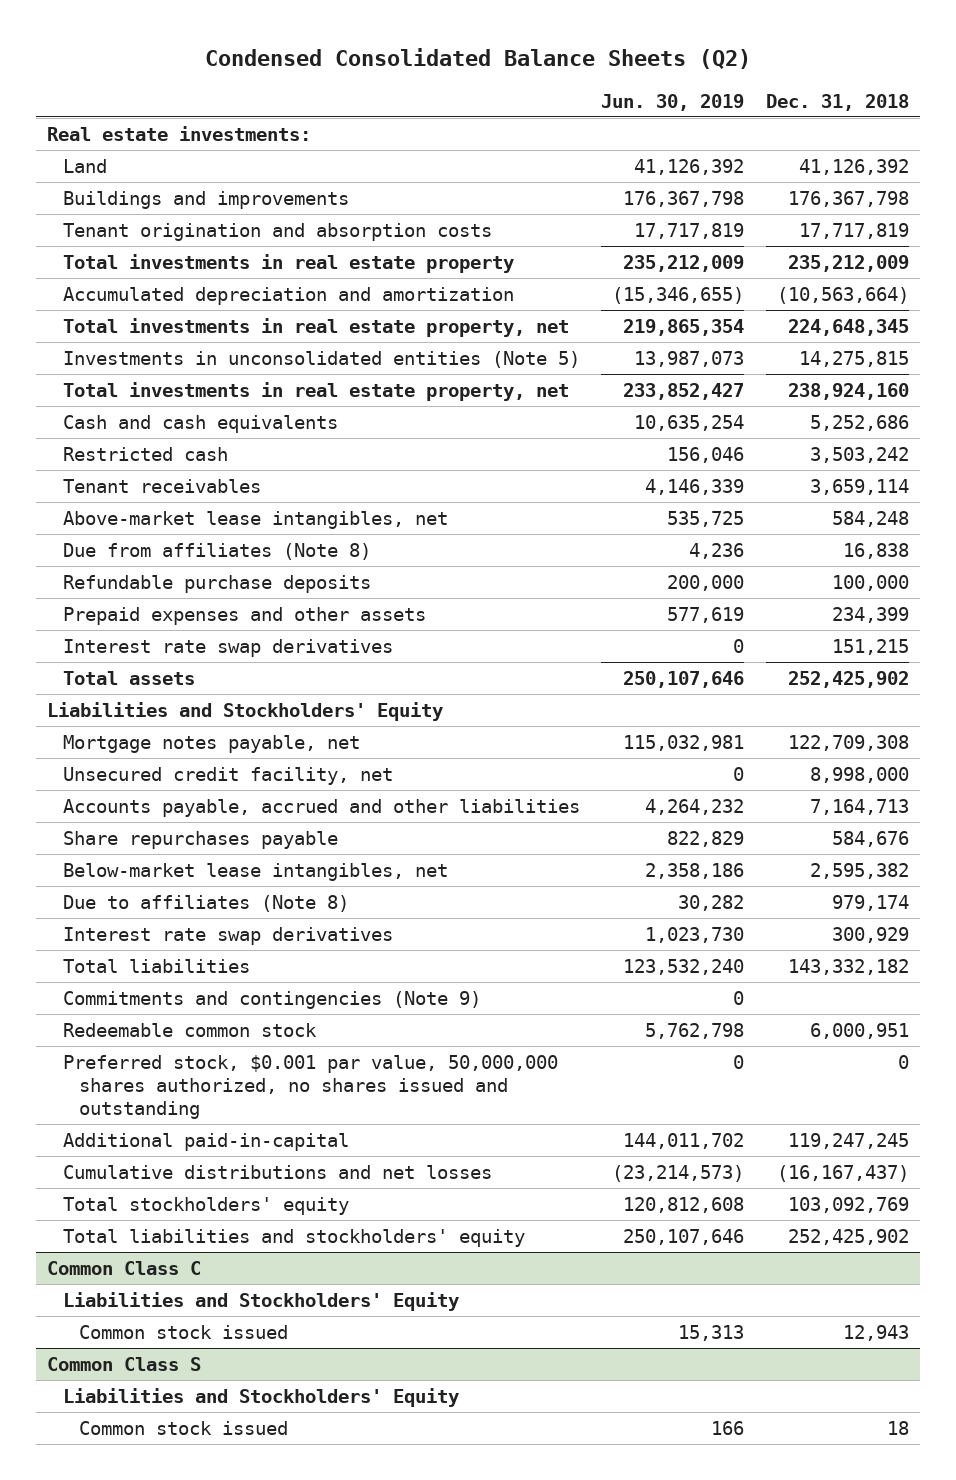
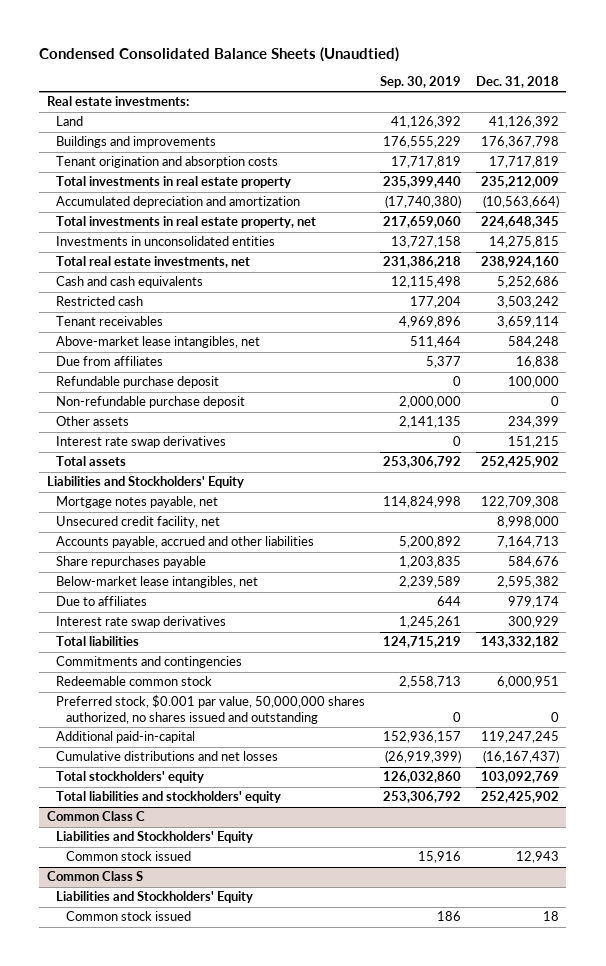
- Condensed Consolidated Balance Sheets (Q2)
+ Condensed Consolidated Balance Sheets (Unaudtied)
- | Jun. 30, 2019 | Dec. 31, 2018
+ | Sep. 30, 2019 | Dec. 31, 2018
- Investments in unconsolidated entities (Note 5) | 13,987,073 | 14,275,815
- Total investments in real estate property, net | 233,852,427 | 238,924,160
+ Investments in unconsolidated entities | 13,727,158 | 14,275,815
+ Total real estate investments, net | 231,386,218 | 238,924,160
- Due from affiliates (Note 8) | 4,236 | 16,838
- Refundable purchase deposits | 200,000 | 100,000
- Prepaid expenses and other assets | 577,619 | 234,399
+ Due from affiliates | 5,377 | 16,838
+ Refundable purchase deposit | 0 | 100,000
+ Non-refundable purchase deposit | 2,000,000 | 0
+ Other assets | 2,141,135 | 234,399
- Due to affiliates (Note 8) | 30,282 | 979,174
+ Due to affiliates | 644 | 979,174
- Commitments and contingencies (Note 9) | 0 |
+ Commitments and contingencies

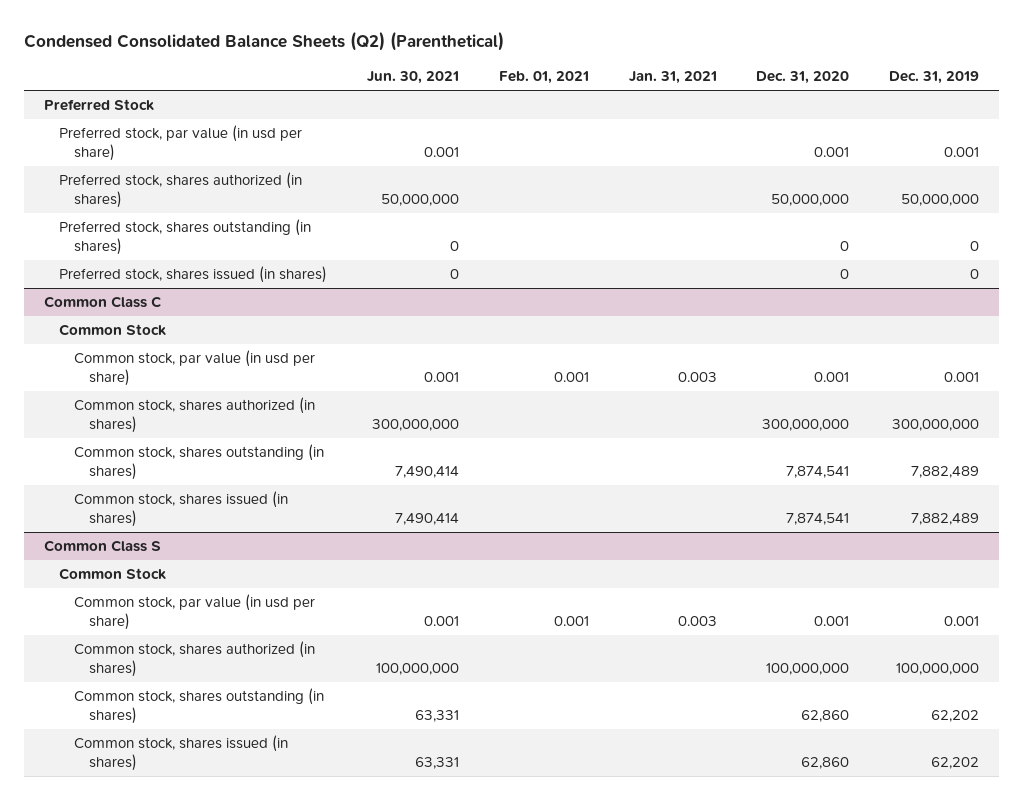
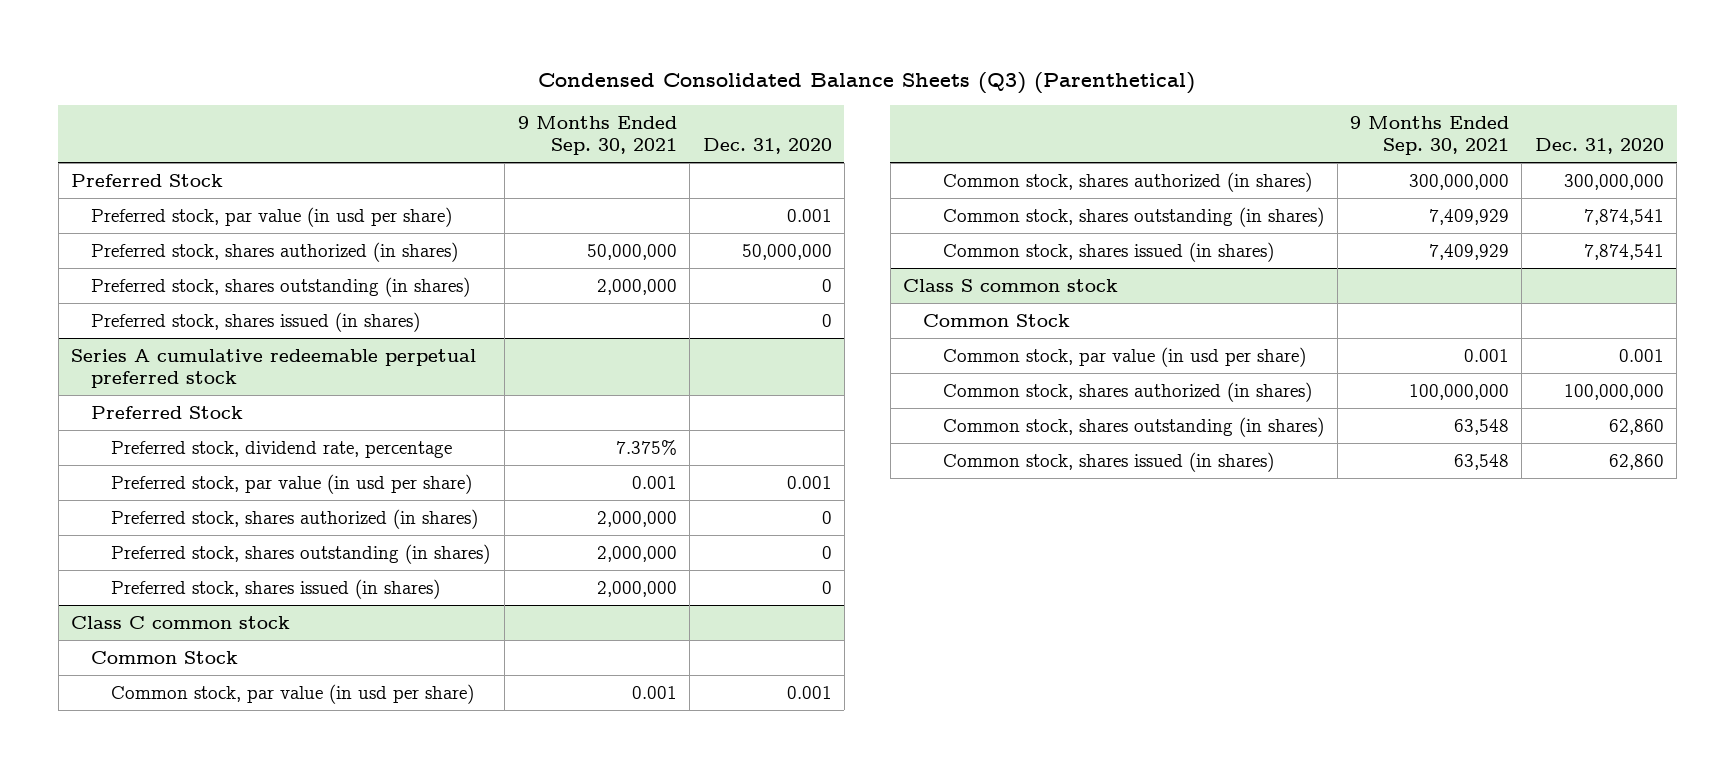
- Condensed Consolidated Balance Sheets (Q2) (Parenthetical)
+ Condensed Consolidated Balance Sheets (Q3) (Parenthetical)
- | Jun. 30, 2021 | Feb. 01, 2021 | Jan. 31, 2021 | Dec. 31, 2020 | Dec. 31, 2019
+ | 9 Months Ended Sep. 30, 2021 | Dec. 31, 2020
- Common Class C
+ Series A cumulative redeemable perpetual preferred stock
+ Preferred Stock
+ Preferred stock, dividend rate, percentage | 7.375% |
+ Preferred stock, par value (in usd per share) | 0.001 | 0.001
+ Preferred stock, shares authorized (in shares) | 2,000,000 | 0
+ Preferred stock, shares outstanding (in shares) | 2,000,000 | 0
+ Preferred stock, shares issued (in shares) | 2,000,000 | 0
+ Class C common stock
- Common Class S
+ Class S common stock

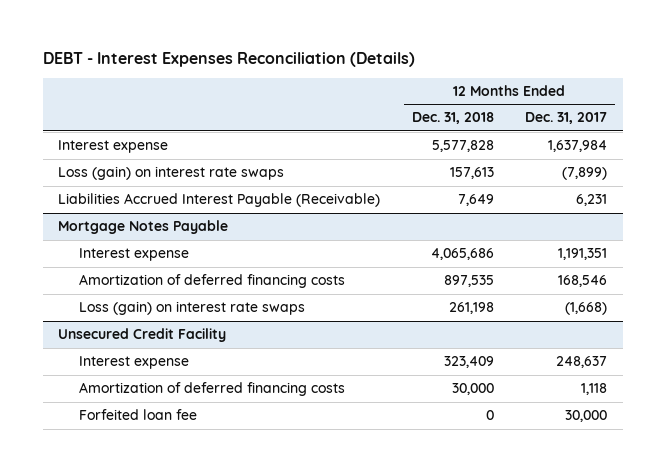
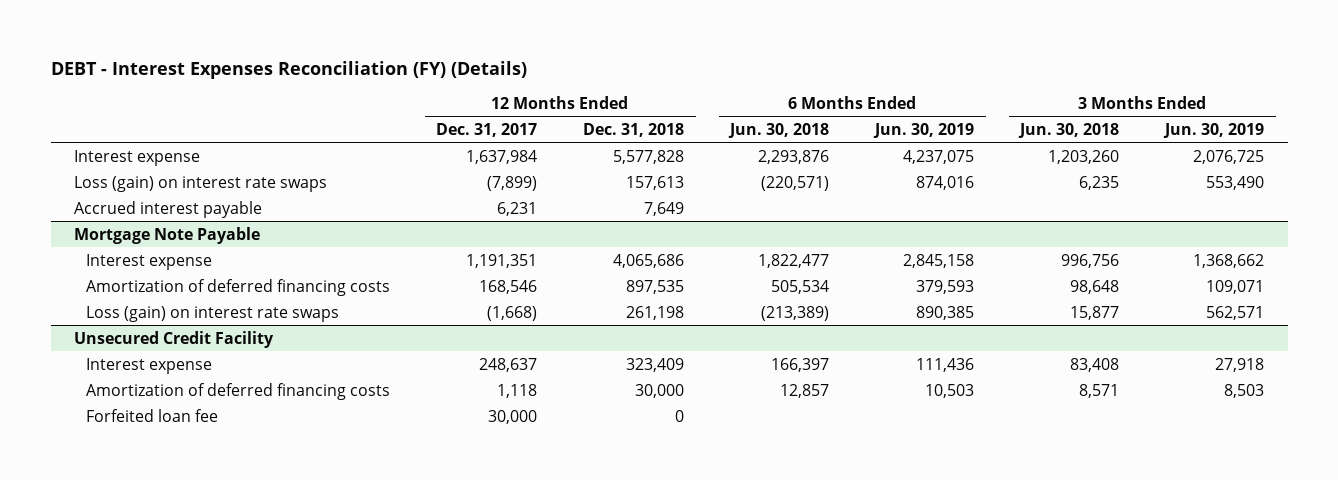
- DEBT - Interest Expenses Reconciliation (Details)
+ DEBT - Interest Expenses Reconciliation (FY) (Details)
- | 12 Months Ended Dec. 31, 2018 | 12 Months Ended Dec. 31, 2017
+ | 12 Months Ended Dec. 31, 2017 | 12 Months Ended Dec. 31, 2018 | 6 Months Ended Jun. 30, 2018 | 6 Months Ended Jun. 30, 2019 | 3 Months Ended Jun. 30, 2018 | 3 Months Ended Jun. 30, 2019
- Liabilities Accrued Interest Payable (Receivable) | 7,649 | 6,231
- Mortgage Notes Payable
+ Accrued interest payable | 6,231 | 7,649 | | | |
+ Mortgage Note Payable

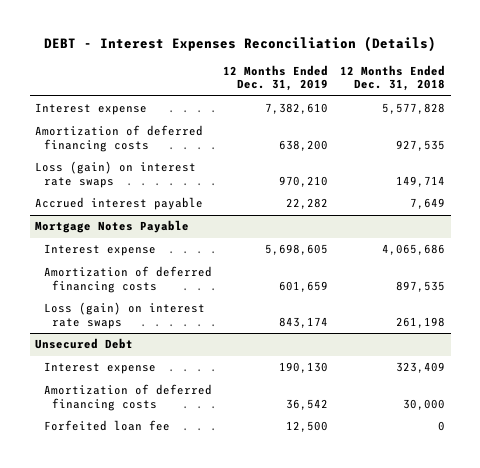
- DEBT - Interest Expenses Reconciliation (FY) (Details)
+ DEBT - Interest Expenses Reconciliation (Details)
- | 12 Months Ended Dec. 31, 2017 | 12 Months Ended Dec. 31, 2018 | 6 Months Ended Jun. 30, 2018 | 6 Months Ended Jun. 30, 2019 | 3 Months Ended Jun. 30, 2018 | 3 Months Ended Jun. 30, 2019
+ | 12 Months Ended Dec. 31, 2019 | 12 Months Ended Dec. 31, 2018
- Loss (gain) on interest rate swaps | (7,899) | 157,613 | (220,571) | 874,016 | 6,235 | 553,490
+ Amortization of deferred financing costs | 638,200 | 927,535
+ Loss (gain) on interest rate swaps | 970,210 | 149,714
- Mortgage Note Payable
+ Mortgage Notes Payable
- Unsecured Credit Facility
+ Unsecured Debt

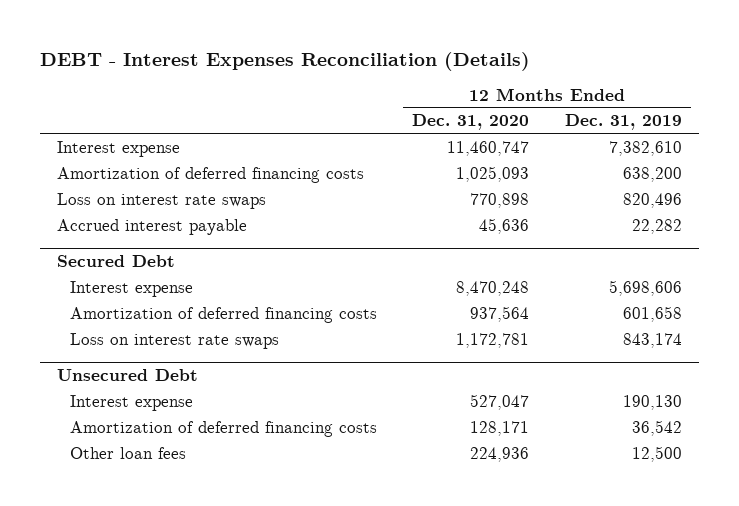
- | 12 Months Ended Dec. 31, 2019 | 12 Months Ended Dec. 31, 2018
+ | 12 Months Ended Dec. 31, 2020 | 12 Months Ended Dec. 31, 2019
- Loss (gain) on interest rate swaps | 970,210 | 149,714
+ Loss on interest rate swaps | 770,898 | 820,496
- Mortgage Notes Payable
- Interest expense | 5,698,605 | 4,065,686
- Amortization of deferred financing costs | 601,659 | 897,535
- Loss (gain) on interest rate swaps | 843,174 | 261,198
+ Secured Debt
+ Interest expense | 8,470,248 | 5,698,606
+ Amortization of deferred financing costs | 937,564 | 601,658
+ Loss on interest rate swaps | 1,172,781 | 843,174
@ Unsecured Debt
- Forfeited loan fee | 12,500 | 0
+ Other loan fees | 224,936 | 12,500

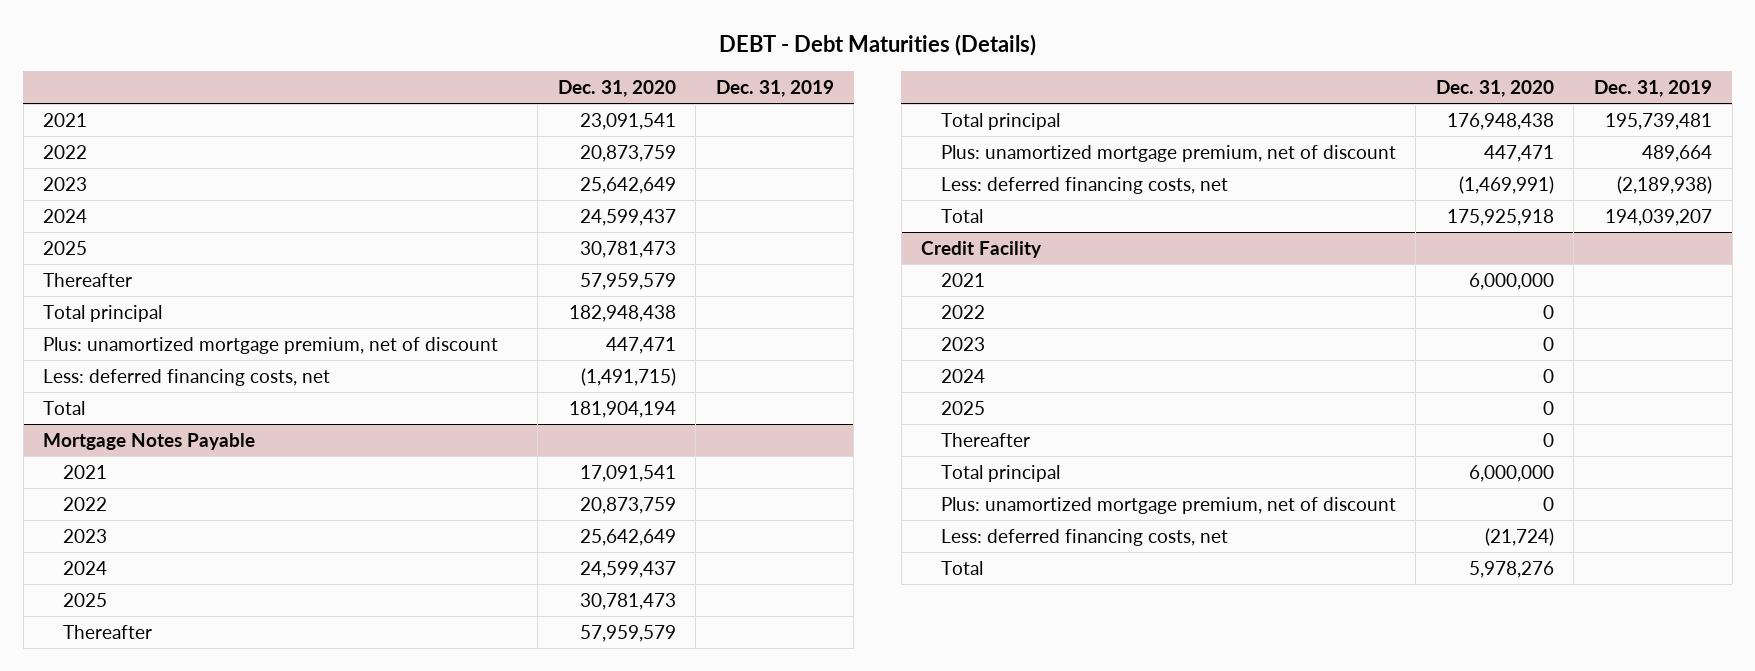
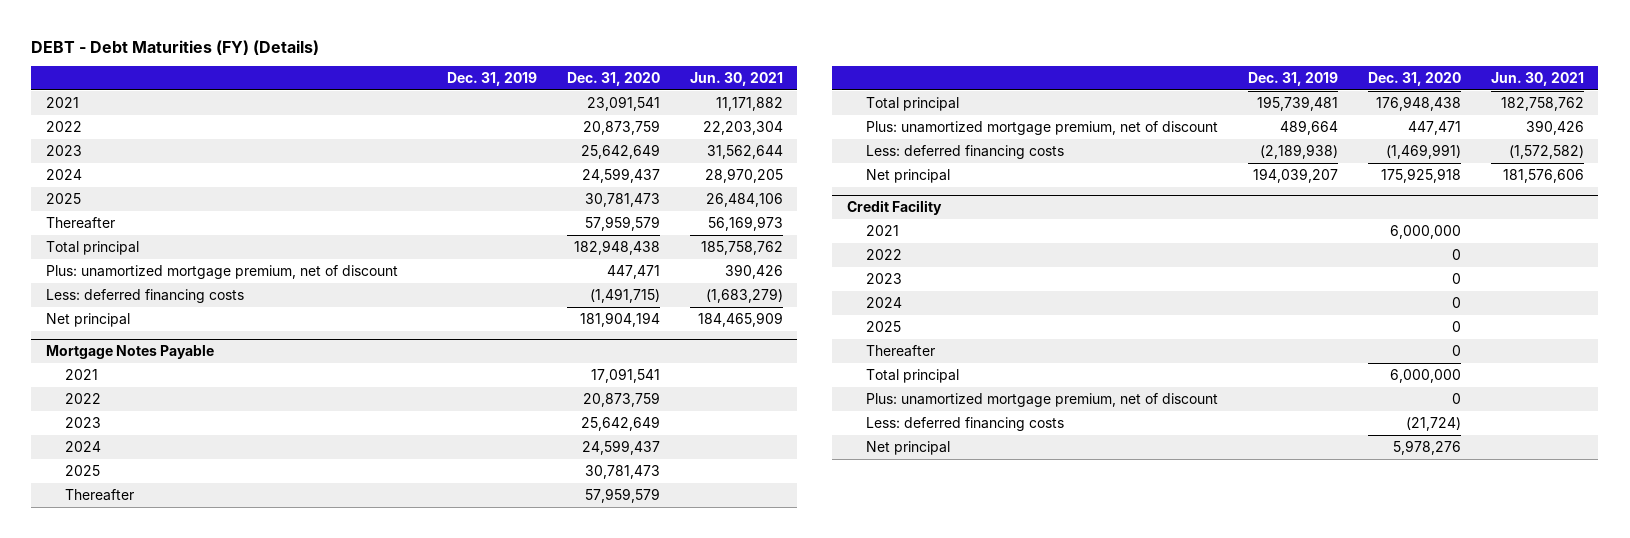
- DEBT - Debt Maturities (Details)
+ DEBT - Debt Maturities (FY) (Details)
- | Dec. 31, 2020 | Dec. 31, 2019
+ | Dec. 31, 2019 | Dec. 31, 2020 | Jun. 30, 2021
- Less: deferred financing costs, net | (1,491,715) |
- Total | 181,904,194 |
+ Less: deferred financing costs | | (1,491,715) | (1,683,279)
+ Net principal | | 181,904,194 | 184,465,909
@ Mortgage Notes Payable
- Less: deferred financing costs, net | (1,469,991) | (2,189,938)
- Total | 175,925,918 | 194,039,207
+ Less: deferred financing costs | (2,189,938) | (1,469,991) | (1,572,582)
+ Net principal | 194,039,207 | 175,925,918 | 181,576,606
@ Credit Facility
- Less: deferred financing costs, net | (21,724) |
- Total | 5,978,276 |
+ Less: deferred financing costs | | (21,724) |
+ Net principal | | 5,978,276 |

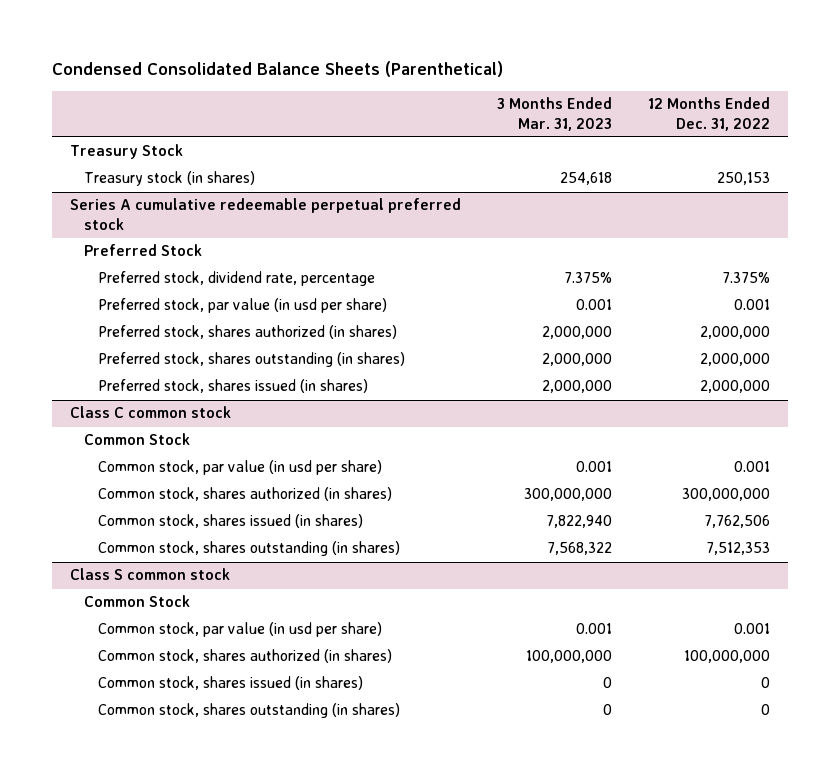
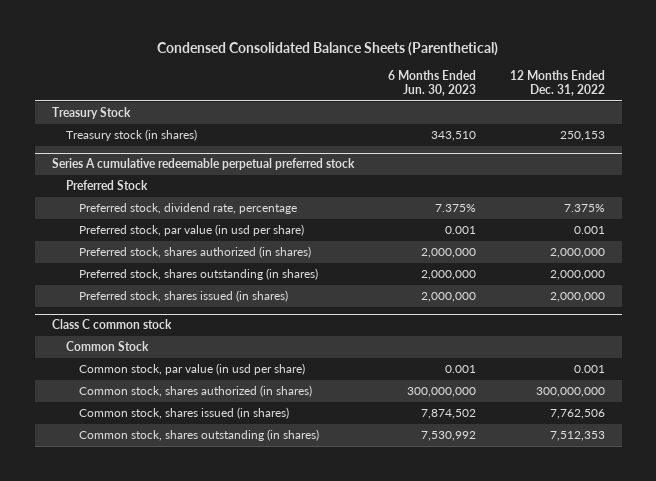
- | 3 Months Ended Mar. 31, 2023 | 12 Months Ended Dec. 31, 2022
+ | 6 Months Ended Jun. 30, 2023 | 12 Months Ended Dec. 31, 2022
- Class S common stock
- Common Stock
- Common stock, par value (in usd per share) | 0.001 | 0.001
- Common stock, shares authorized (in shares) | 100,000,000 | 100,000,000
- Common stock, shares issued (in shares) | 0 | 0
- Common stock, shares outstanding (in shares) | 0 | 0

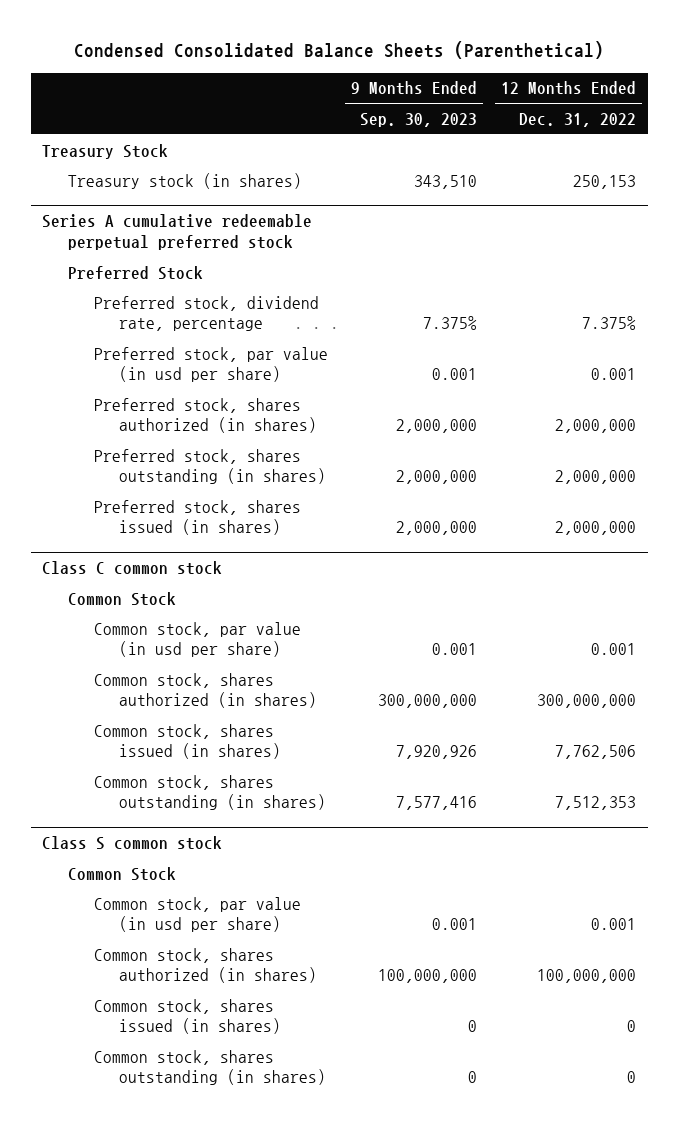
- | 6 Months Ended Jun. 30, 2023 | 12 Months Ended Dec. 31, 2022
+ | 9 Months Ended Sep. 30, 2023 | 12 Months Ended Dec. 31, 2022
+ Class S common stock
+ Common Stock
+ Common stock, par value (in usd per share) | 0.001 | 0.001
+ Common stock, shares authorized (in shares) | 100,000,000 | 100,000,000
+ Common stock, shares issued (in shares) | 0 | 0
+ Common stock, shares outstanding (in shares) | 0 | 0

